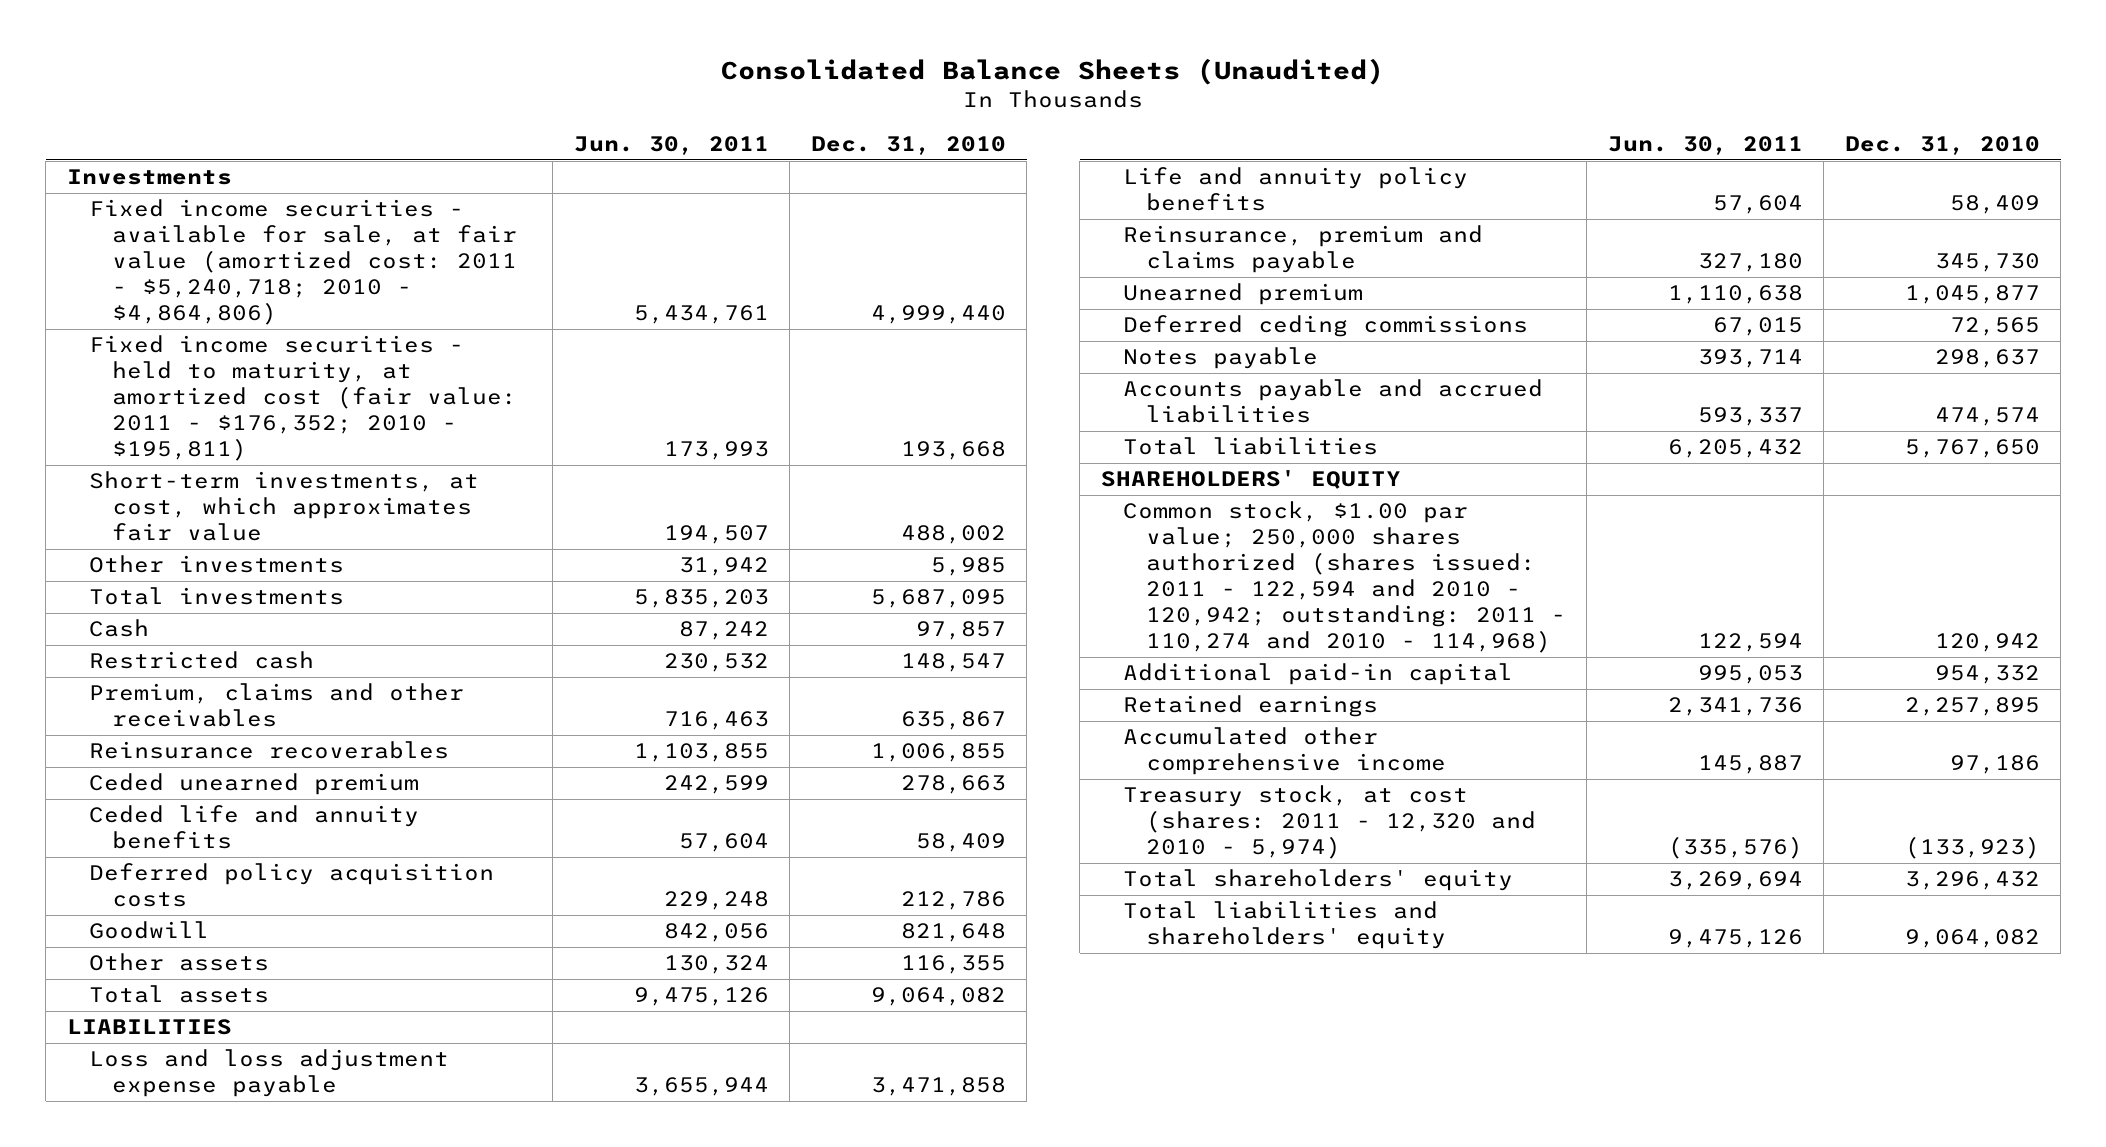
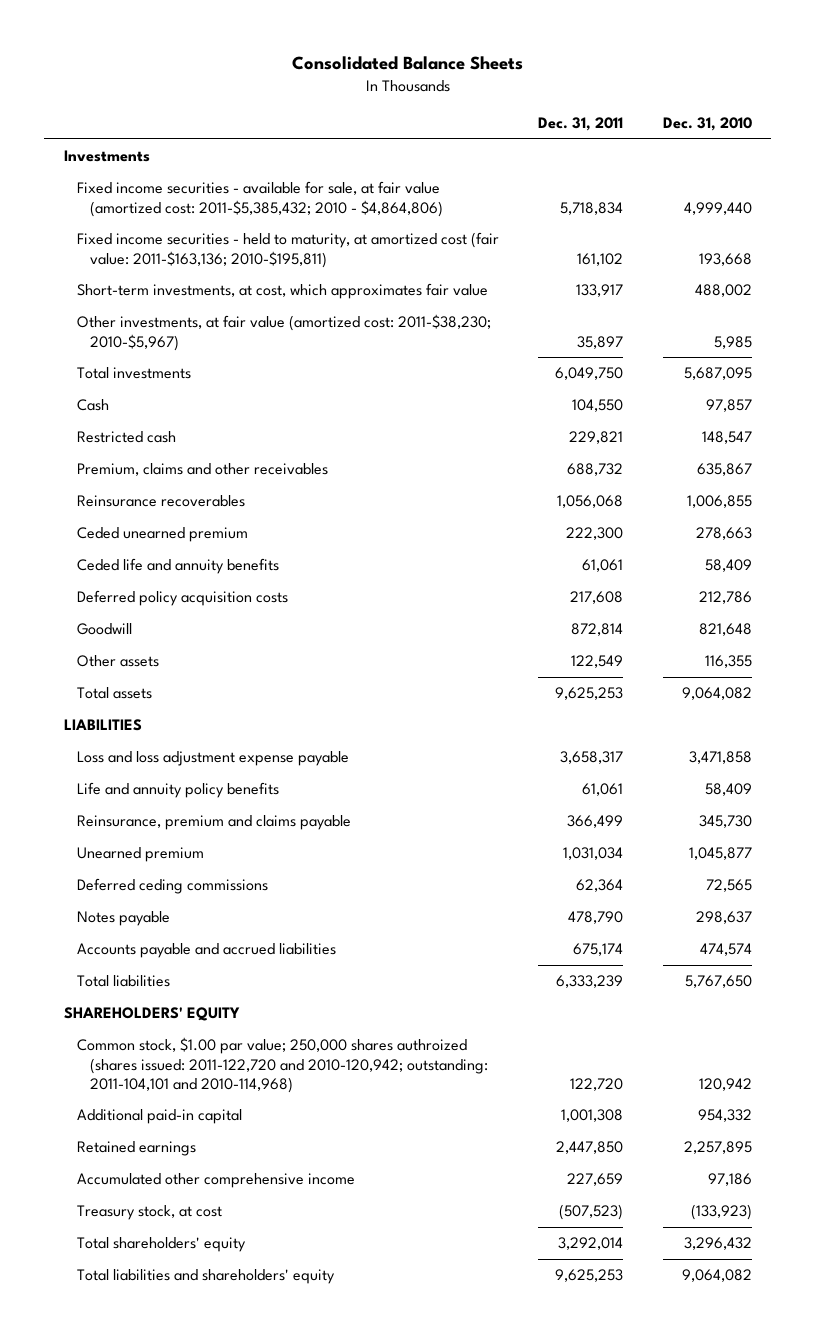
- Consolidated Balance Sheets (Unaudited)
+ Consolidated Balance Sheets
- | Jun. 30, 2011 | Dec. 31, 2010
+ | Dec. 31, 2011 | Dec. 31, 2010
- Fixed income securities - available for sale, at fair value (amortized cost: 2011 - $5,240,718; 2010 - $4,864,806) | 5,434,761 | 4,999,440
- Fixed income securities - held to maturity, at amortized cost (fair value: 2011 - $176,352; 2010 - $195,811) | 173,993 | 193,668
+ Fixed income securities - available for sale, at fair value (amortized cost: 2011-$5,385,432; 2010 - $4,864,806) | 5,718,834 | 4,999,440
+ Fixed income securities - held to maturity, at amortized cost (fair value: 2011-$163,136; 2010-$195,811) | 161,102 | 193,668
- Other investments | 31,942 | 5,985
+ Other investments, at fair value (amortized cost: 2011-$38,230; 2010-$5,967) | 35,897 | 5,985
- Common stock, $1.00 par value; 250,000 shares authorized (shares issued: 2011 - 122,594 and 2010 - 120,942; outstanding: 2011 - 110,274 and 2010 - 114,968) | 122,594 | 120,942
+ Common stock, $1.00 par value; 250,000 shares authroized (shares issued: 2011-122,720 and 2010-120,942; outstanding: 2011-104,101 and 2010-114,968) | 122,720 | 120,942
- Treasury stock, at cost (shares: 2011 - 12,320 and 2010 - 5,974) | (335,576) | (133,923)
+ Treasury stock, at cost | (507,523) | (133,923)

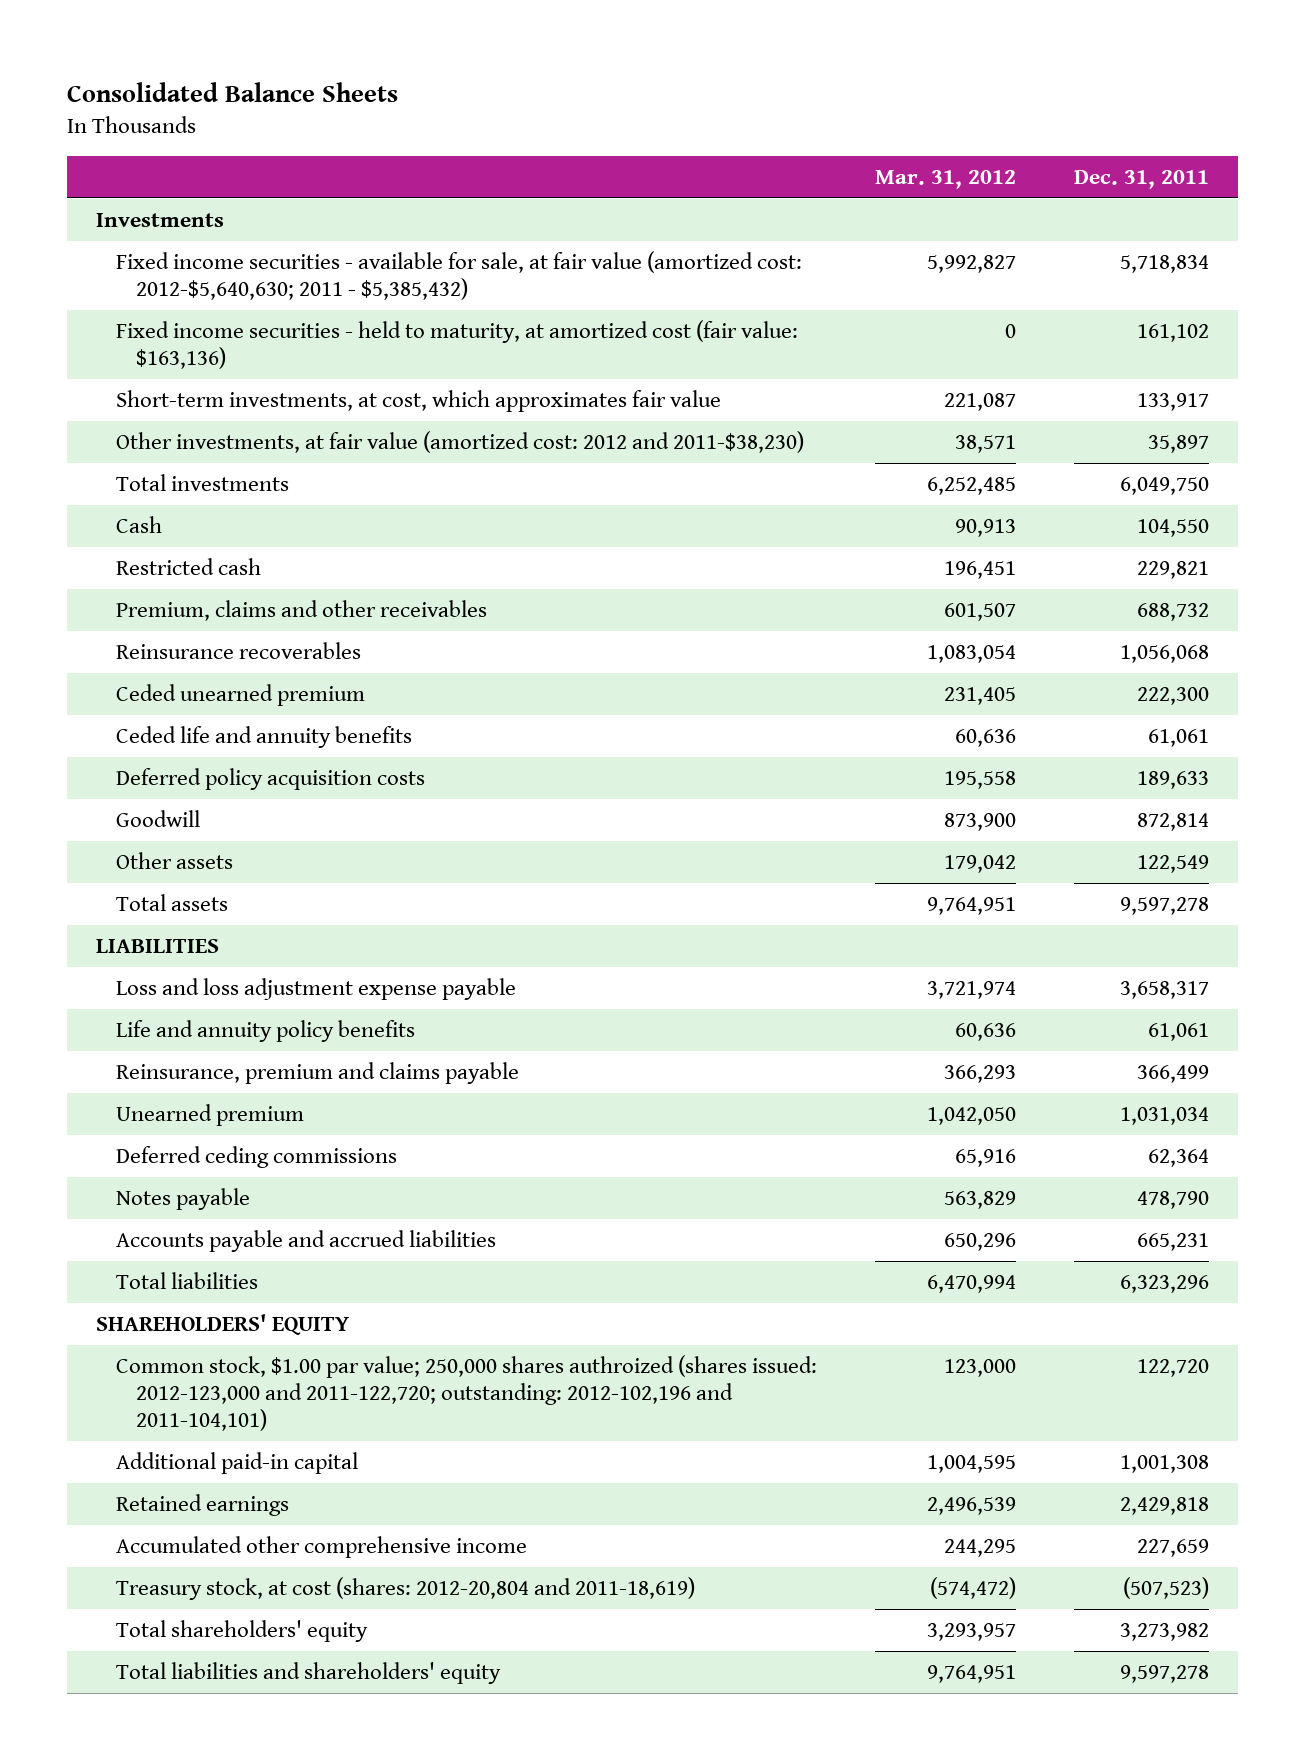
- | Dec. 31, 2011 | Dec. 31, 2010
+ | Mar. 31, 2012 | Dec. 31, 2011
- Fixed income securities - available for sale, at fair value (amortized cost: 2011-$5,385,432; 2010 - $4,864,806) | 5,718,834 | 4,999,440
- Fixed income securities - held to maturity, at amortized cost (fair value: 2011-$163,136; 2010-$195,811) | 161,102 | 193,668
+ Fixed income securities - available for sale, at fair value (amortized cost: 2012-$5,640,630; 2011 - $5,385,432) | 5,992,827 | 5,718,834
+ Fixed income securities - held to maturity, at amortized cost (fair value: $163,136) | 0 | 161,102
- Other investments, at fair value (amortized cost: 2011-$38,230; 2010-$5,967) | 35,897 | 5,985
+ Other investments, at fair value (amortized cost: 2012 and 2011-$38,230) | 38,571 | 35,897
- Deferred policy acquisition costs | 217,608 | 212,786
+ Deferred policy acquisition costs | 195,558 | 189,633
- Total assets | 9,625,253 | 9,064,082
+ Total assets | 9,764,951 | 9,597,278
- Accounts payable and accrued liabilities | 675,174 | 474,574
- Total liabilities | 6,333,239 | 5,767,650
+ Accounts payable and accrued liabilities | 650,296 | 665,231
+ Total liabilities | 6,470,994 | 6,323,296
- Common stock, $1.00 par value; 250,000 shares authroized (shares issued: 2011-122,720 and 2010-120,942; outstanding: 2011-104,101 and 2010-114,968) | 122,720 | 120,942
+ Common stock, $1.00 par value; 250,000 shares authroized (shares issued: 2012-123,000 and 2011-122,720; outstanding: 2012-102,196 and 2011-104,101) | 123,000 | 122,720
- Retained earnings | 2,447,850 | 2,257,895
+ Retained earnings | 2,496,539 | 2,429,818
- Treasury stock, at cost | (507,523) | (133,923)
- Total shareholders' equity | 3,292,014 | 3,296,432
- Total liabilities and shareholders' equity | 9,625,253 | 9,064,082
+ Treasury stock, at cost (shares: 2012-20,804 and 2011-18,619) | (574,472) | (507,523)
+ Total shareholders' equity | 3,293,957 | 3,273,982
+ Total liabilities and shareholders' equity | 9,764,951 | 9,597,278

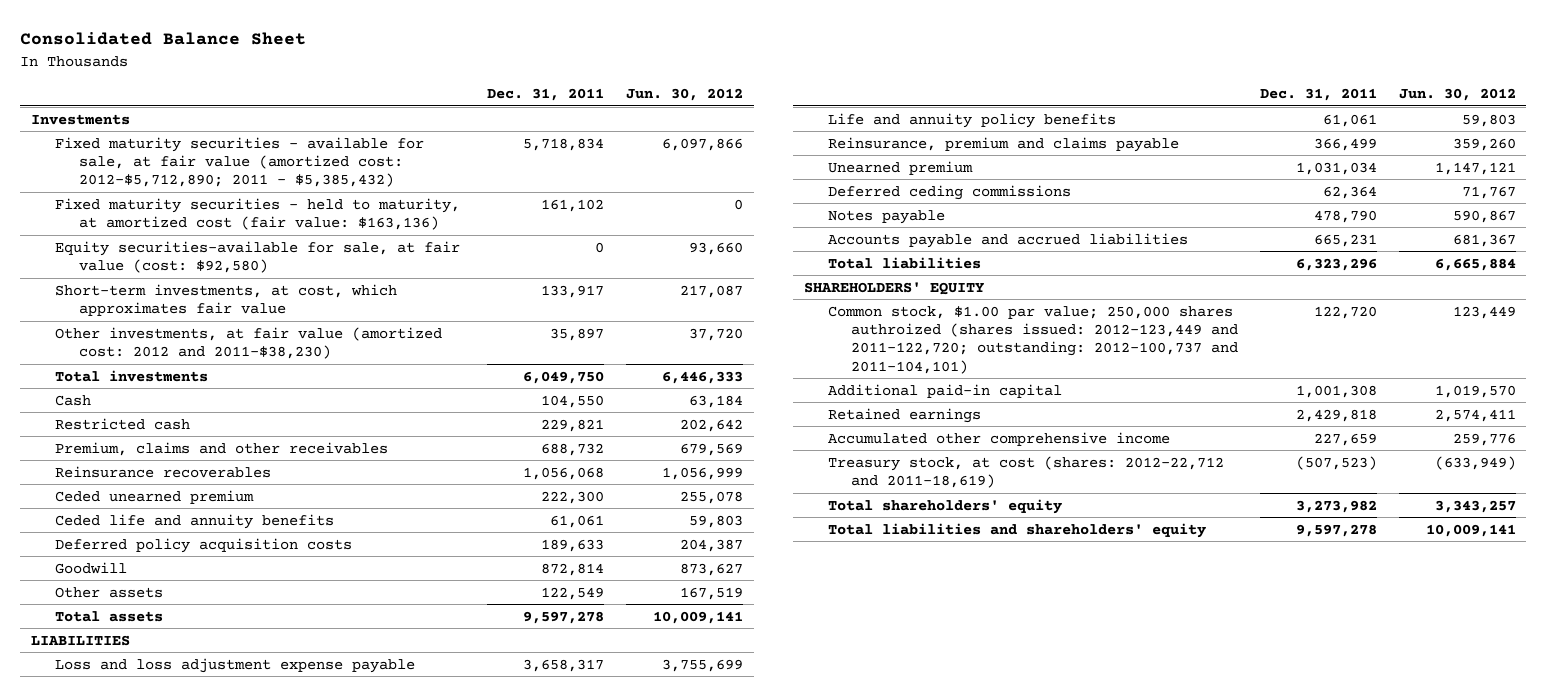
- Consolidated Balance Sheets
+ Consolidated Balance Sheet
- | Mar. 31, 2012 | Dec. 31, 2011
+ | Dec. 31, 2011 | Jun. 30, 2012
- Fixed income securities - available for sale, at fair value (amortized cost: 2012-$5,640,630; 2011 - $5,385,432) | 5,992,827 | 5,718,834
- Fixed income securities - held to maturity, at amortized cost (fair value: $163,136) | 0 | 161,102
+ Fixed maturity securities - available for sale, at fair value (amortized cost: 2012-$5,712,890; 2011 - $5,385,432) | 5,718,834 | 6,097,866
+ Fixed maturity securities - held to maturity, at amortized cost (fair value: $163,136) | 161,102 | 0
+ Equity securities-available for sale, at fair value (cost: $92,580) | 0 | 93,660
- Common stock, $1.00 par value; 250,000 shares authroized (shares issued: 2012-123,000 and 2011-122,720; outstanding: 2012-102,196 and 2011-104,101) | 123,000 | 122,720
+ Common stock, $1.00 par value; 250,000 shares authroized (shares issued: 2012-123,449 and 2011-122,720; outstanding: 2012-100,737 and 2011-104,101) | 122,720 | 123,449
- Treasury stock, at cost (shares: 2012-20,804 and 2011-18,619) | (574,472) | (507,523)
+ Treasury stock, at cost (shares: 2012-22,712 and 2011-18,619) | (507,523) | (633,949)

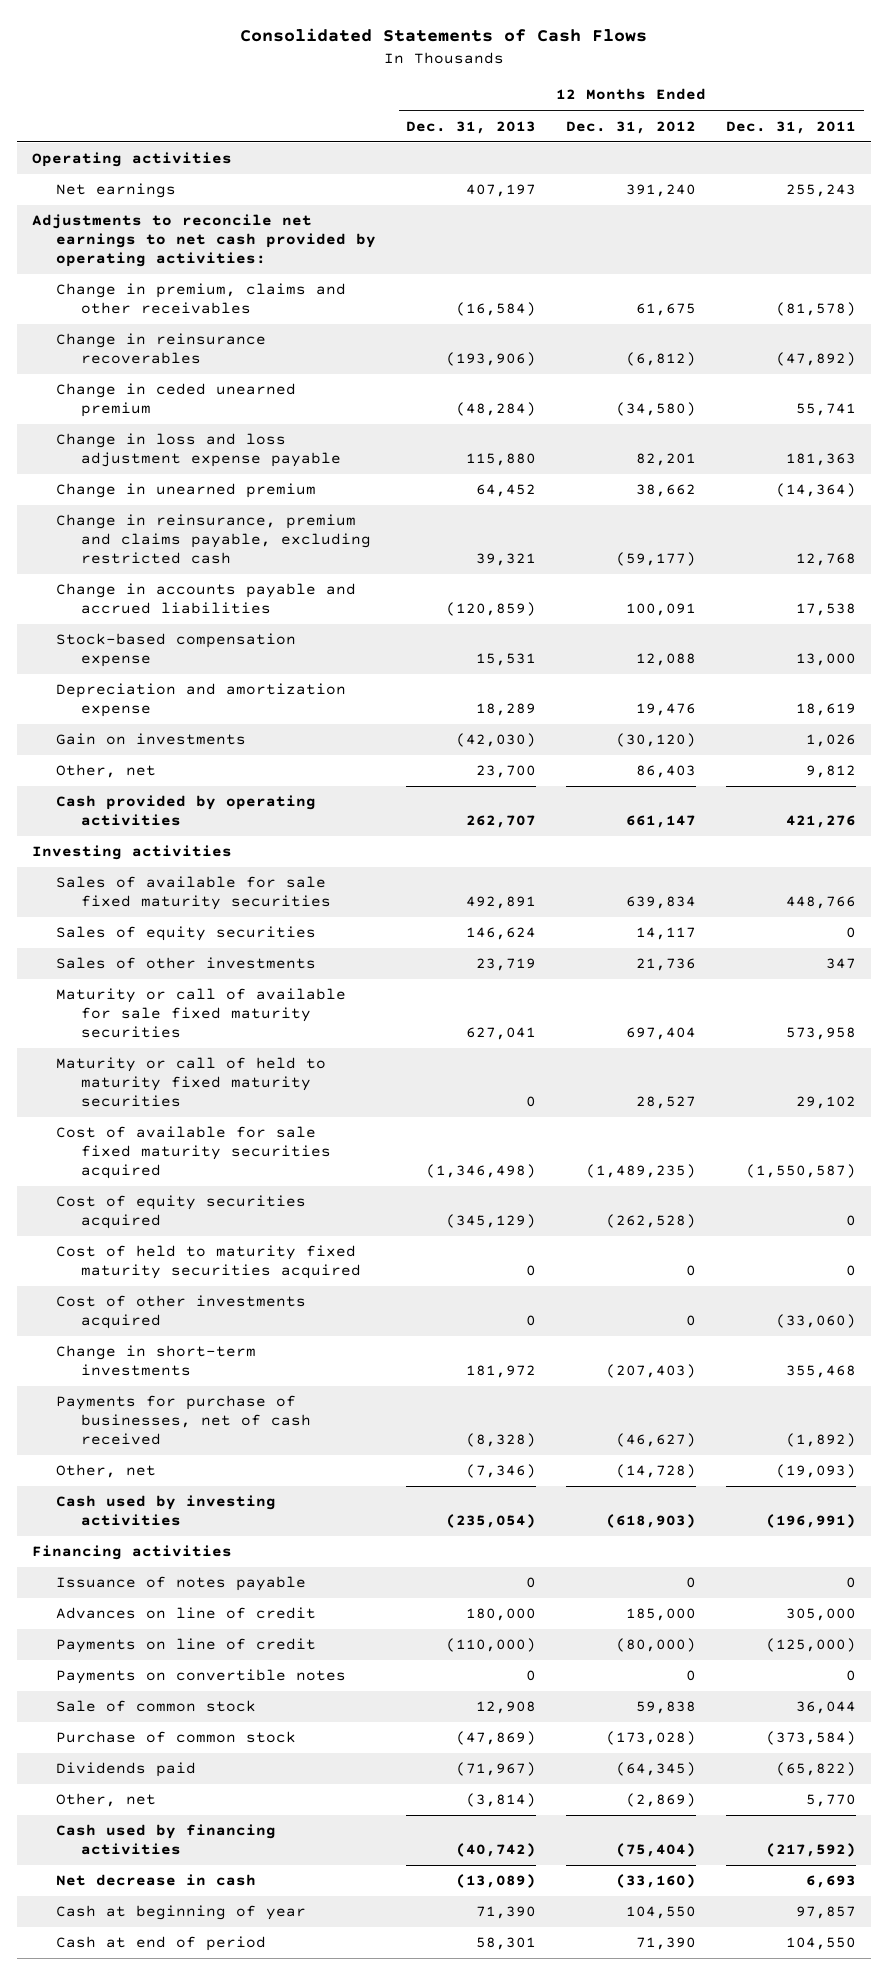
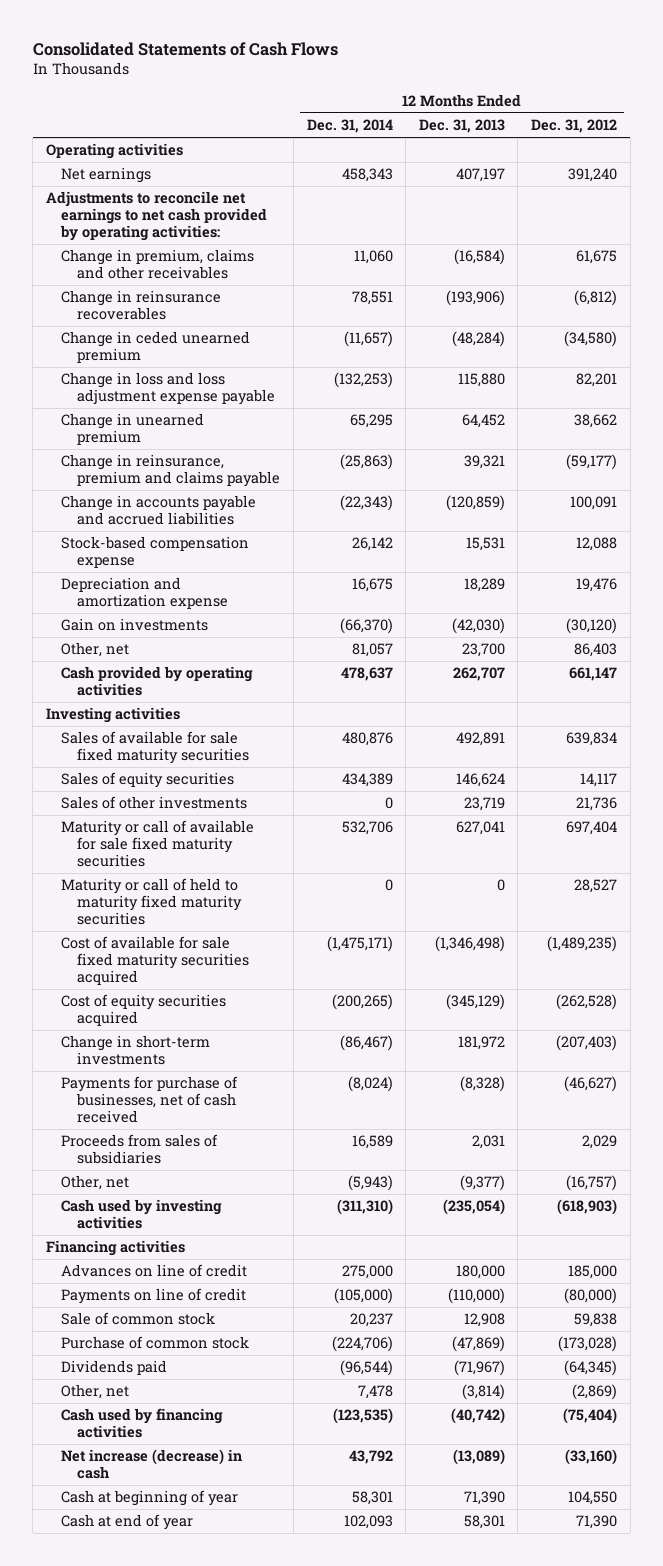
- | 12 Months Ended Dec. 31, 2013 | 12 Months Ended Dec. 31, 2012 | 12 Months Ended Dec. 31, 2011
+ | 12 Months Ended Dec. 31, 2014 | 12 Months Ended Dec. 31, 2013 | 12 Months Ended Dec. 31, 2012
- Change in reinsurance, premium and claims payable, excluding restricted cash | 39,321 | (59,177) | 12,768
+ Change in reinsurance, premium and claims payable | (25,863) | 39,321 | (59,177)
- Cost of held to maturity fixed maturity securities acquired | 0 | 0 | 0
- Cost of other investments acquired | 0 | 0 | (33,060)
- Other, net | (7,346) | (14,728) | (19,093)
+ Proceeds from sales of subsidiaries | 16,589 | 2,031 | 2,029
+ Other, net | (5,943) | (9,377) | (16,757)
- Issuance of notes payable | 0 | 0 | 0
- Payments on convertible notes | 0 | 0 | 0
- Net decrease in cash | (13,089) | (33,160) | 6,693
+ Net increase (decrease) in cash | 43,792 | (13,089) | (33,160)
- Cash at end of period | 58,301 | 71,390 | 104,550
+ Cash at end of year | 102,093 | 58,301 | 71,390

